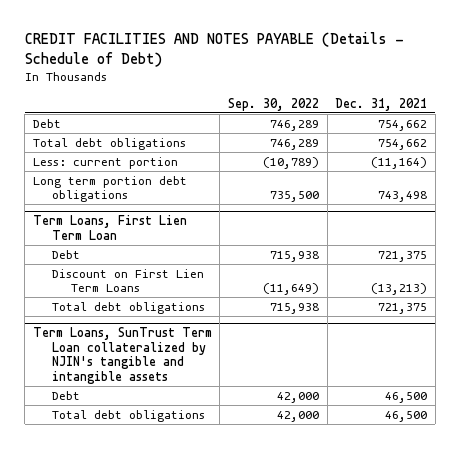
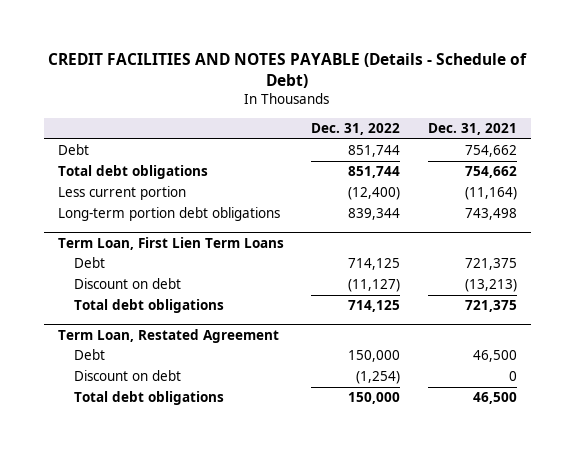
- | Sep. 30, 2022 | Dec. 31, 2021
+ | Dec. 31, 2022 | Dec. 31, 2021
- Less: current portion | (10,789) | (11,164)
- Long term portion debt obligations | 735,500 | 743,498
- Term Loans, First Lien Term Loan
+ Less current portion | (12,400) | (11,164)
+ Long-term portion debt obligations | 839,344 | 743,498
+ Term Loan, First Lien Term Loans
- Discount on First Lien Term Loans | (11,649) | (13,213)
+ Discount on debt | (11,127) | (13,213)
- Term Loans, SunTrust Term Loan collateralized by NJIN's tangible and intangible assets
+ Term Loan, Restated Agreement
+ Discount on debt | (1,254) | 0

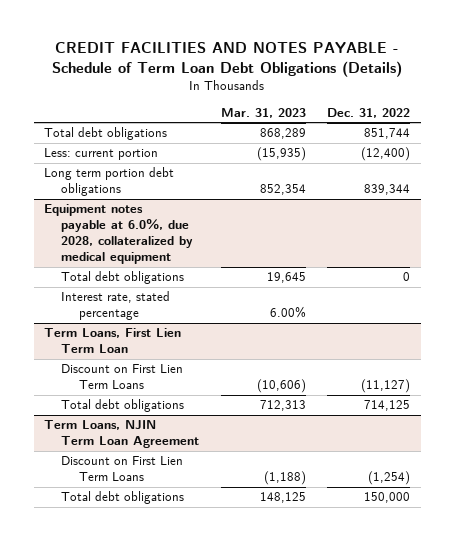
- CREDIT FACILITIES AND NOTES PAYABLE (Details - Schedule of Debt)
+ CREDIT FACILITIES AND NOTES PAYABLE - Schedule of Term Loan Debt Obligations (Details)
- | Dec. 31, 2022 | Dec. 31, 2021
+ | Mar. 31, 2023 | Dec. 31, 2022
- Debt | 851,744 | 754,662
- Less current portion | (12,400) | (11,164)
- Long-term portion debt obligations | 839,344 | 743,498
- Term Loan, First Lien Term Loans
- Debt | 714,125 | 721,375
- Discount on debt | (11,127) | (13,213)
+ Less: current portion | (15,935) | (12,400)
+ Long term portion debt obligations | 852,354 | 839,344
+ Equipment notes payable at 6.0%, due 2028, collateralized by medical equipment
+ Total debt obligations | 19,645 | 0
+ Interest rate, stated percentage | 6.00% |
+ Term Loans, First Lien Term Loan
+ Discount on First Lien Term Loans | (10,606) | (11,127)
- Term Loan, Restated Agreement
- Debt | 150,000 | 46,500
- Discount on debt | (1,254) | 0
+ Term Loans, NJIN Term Loan Agreement
+ Discount on First Lien Term Loans | (1,188) | (1,254)

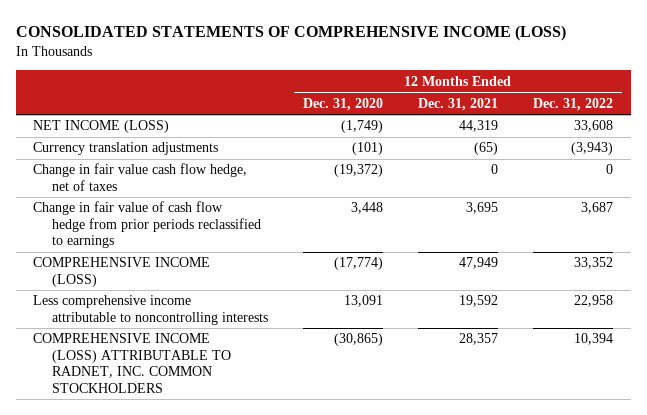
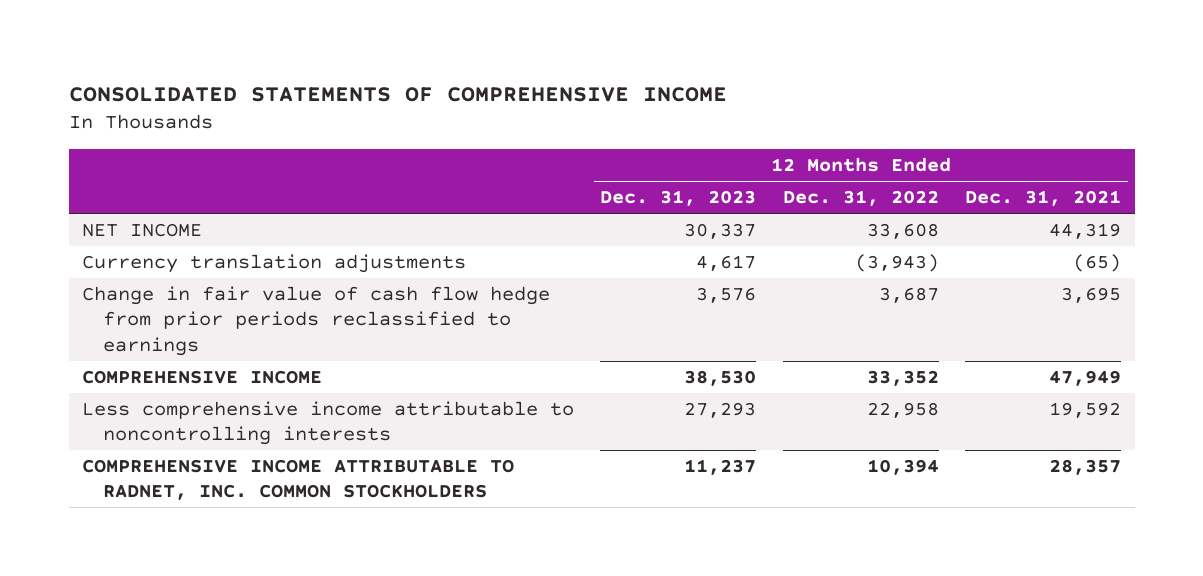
- CONSOLIDATED STATEMENTS OF COMPREHENSIVE INCOME (LOSS)
+ CONSOLIDATED STATEMENTS OF COMPREHENSIVE INCOME
- | 12 Months Ended Dec. 31, 2020 | 12 Months Ended Dec. 31, 2021 | 12 Months Ended Dec. 31, 2022
+ | 12 Months Ended Dec. 31, 2023 | 12 Months Ended Dec. 31, 2022 | 12 Months Ended Dec. 31, 2021
- NET INCOME (LOSS) | (1,749) | 44,319 | 33,608
+ NET INCOME | 30,337 | 33,608 | 44,319
- Change in fair value cash flow hedge, net of taxes | (19,372) | 0 | 0
- COMPREHENSIVE INCOME (LOSS) | (17,774) | 47,949 | 33,352
+ COMPREHENSIVE INCOME | 38,530 | 33,352 | 47,949
- COMPREHENSIVE INCOME (LOSS) ATTRIBUTABLE TO RADNET, INC. COMMON STOCKHOLDERS | (30,865) | 28,357 | 10,394
+ COMPREHENSIVE INCOME ATTRIBUTABLE TO RADNET, INC. COMMON STOCKHOLDERS | 11,237 | 10,394 | 28,357

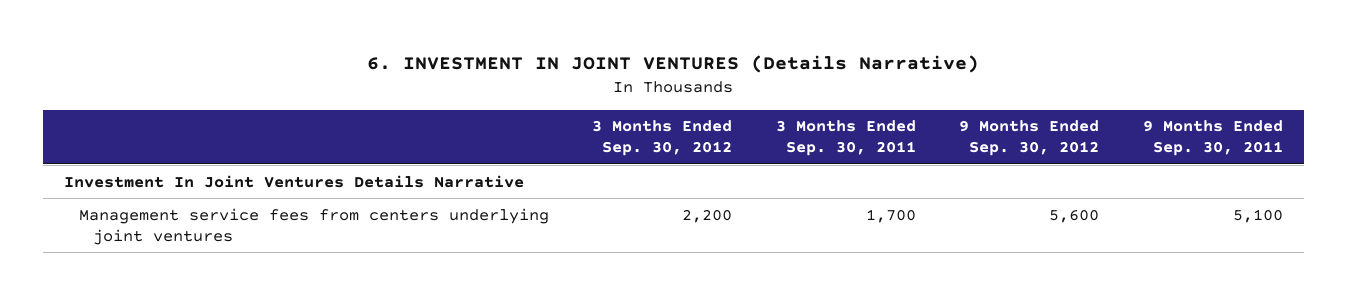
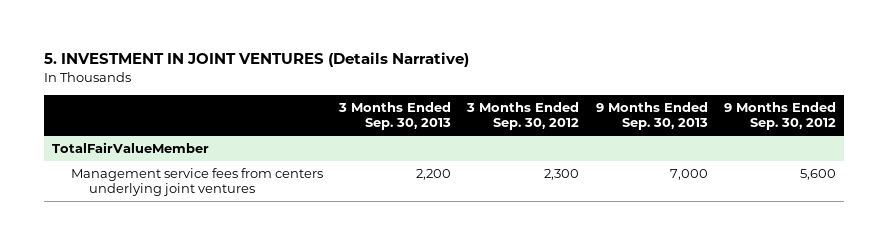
- 6. INVESTMENT IN JOINT VENTURES (Details Narrative)
+ 5. INVESTMENT IN JOINT VENTURES (Details Narrative)
- | 3 Months Ended Sep. 30, 2012 | 3 Months Ended Sep. 30, 2011 | 9 Months Ended Sep. 30, 2012 | 9 Months Ended Sep. 30, 2011
+ | 3 Months Ended Sep. 30, 2013 | 3 Months Ended Sep. 30, 2012 | 9 Months Ended Sep. 30, 2013 | 9 Months Ended Sep. 30, 2012
- Investment In Joint Ventures Details Narrative
- Management service fees from centers underlying joint ventures | 2,200 | 1,700 | 5,600 | 5,100
+ TotalFairValueMember
+ Management service fees from centers underlying joint ventures | 2,200 | 2,300 | 7,000 | 5,600

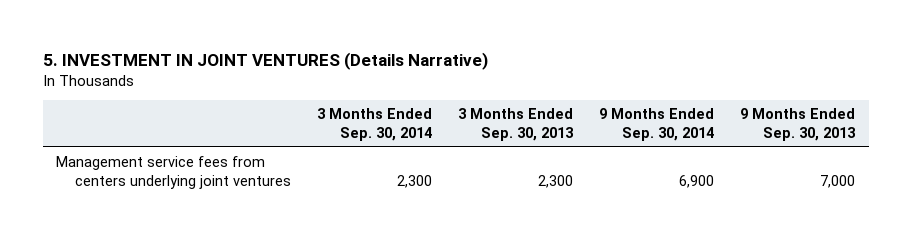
- | 3 Months Ended Sep. 30, 2013 | 3 Months Ended Sep. 30, 2012 | 9 Months Ended Sep. 30, 2013 | 9 Months Ended Sep. 30, 2012
+ | 3 Months Ended Sep. 30, 2014 | 3 Months Ended Sep. 30, 2013 | 9 Months Ended Sep. 30, 2014 | 9 Months Ended Sep. 30, 2013
- TotalFairValueMember
- Management service fees from centers underlying joint ventures | 2,200 | 2,300 | 7,000 | 5,600
+ Management service fees from centers underlying joint ventures | 2,300 | 2,300 | 6,900 | 7,000

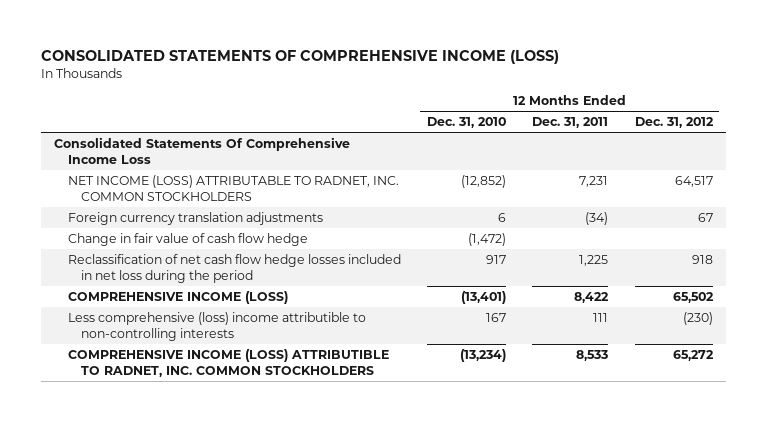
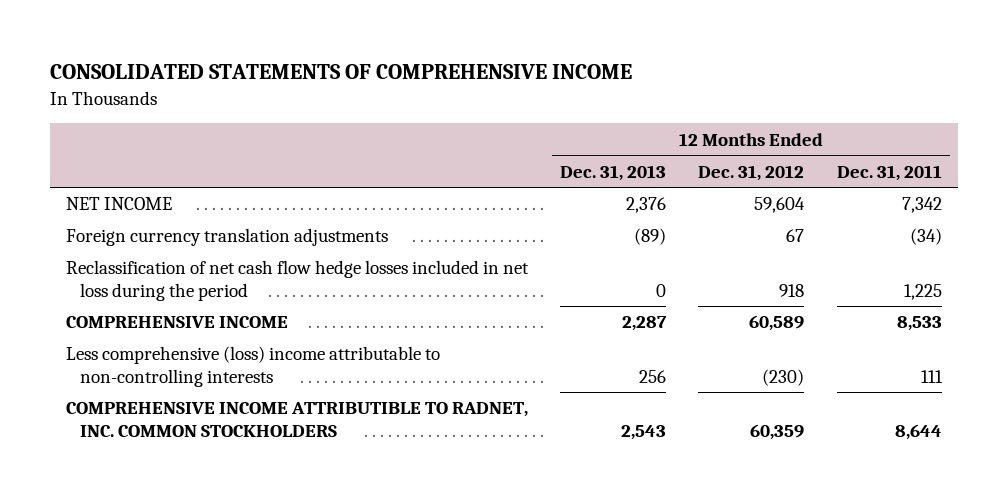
- CONSOLIDATED STATEMENTS OF COMPREHENSIVE INCOME (LOSS)
+ CONSOLIDATED STATEMENTS OF COMPREHENSIVE INCOME
- | 12 Months Ended Dec. 31, 2010 | 12 Months Ended Dec. 31, 2011 | 12 Months Ended Dec. 31, 2012
+ | 12 Months Ended Dec. 31, 2013 | 12 Months Ended Dec. 31, 2012 | 12 Months Ended Dec. 31, 2011
- Consolidated Statements Of Comprehensive Income Loss
- NET INCOME (LOSS) ATTRIBUTABLE TO RADNET, INC. COMMON STOCKHOLDERS | (12,852) | 7,231 | 64,517
+ NET INCOME | 2,376 | 59,604 | 7,342
- Change in fair value of cash flow hedge | (1,472) | |
- COMPREHENSIVE INCOME (LOSS) | (13,401) | 8,422 | 65,502
- Less comprehensive (loss) income attributible to non-controlling interests | 167 | 111 | (230)
- COMPREHENSIVE INCOME (LOSS) ATTRIBUTIBLE TO RADNET, INC. COMMON STOCKHOLDERS | (13,234) | 8,533 | 65,272
+ COMPREHENSIVE INCOME | 2,287 | 60,589 | 8,533
+ Less comprehensive (loss) income attributable to non-controlling interests | 256 | (230) | 111
+ COMPREHENSIVE INCOME ATTRIBUTIBLE TO RADNET, INC. COMMON STOCKHOLDERS | 2,543 | 60,359 | 8,644

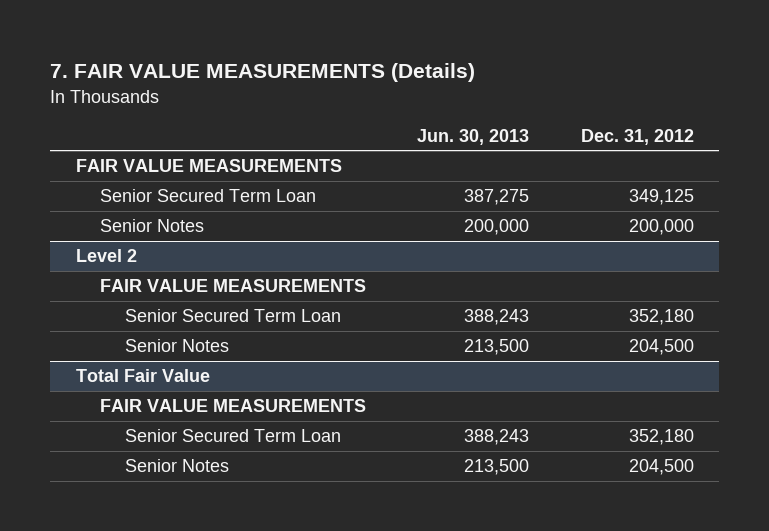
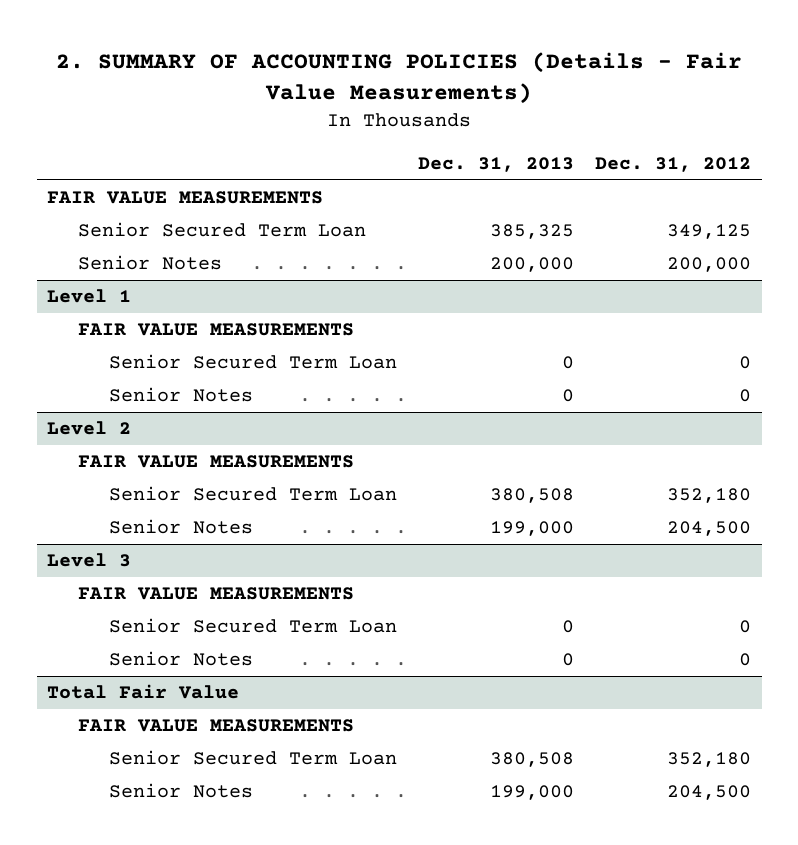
- 7. FAIR VALUE MEASUREMENTS (Details)
+ 2. SUMMARY OF ACCOUNTING POLICIES (Details - Fair Value Measurements)
- | Jun. 30, 2013 | Dec. 31, 2012
+ | Dec. 31, 2013 | Dec. 31, 2012
+ Level 1
+ FAIR VALUE MEASUREMENTS
+ Senior Secured Term Loan | 0 | 0
+ Senior Notes | 0 | 0
+ Level 3
+ FAIR VALUE MEASUREMENTS
+ Senior Secured Term Loan | 0 | 0
+ Senior Notes | 0 | 0

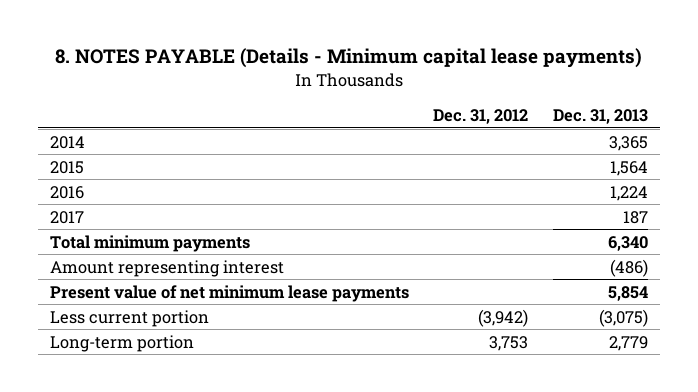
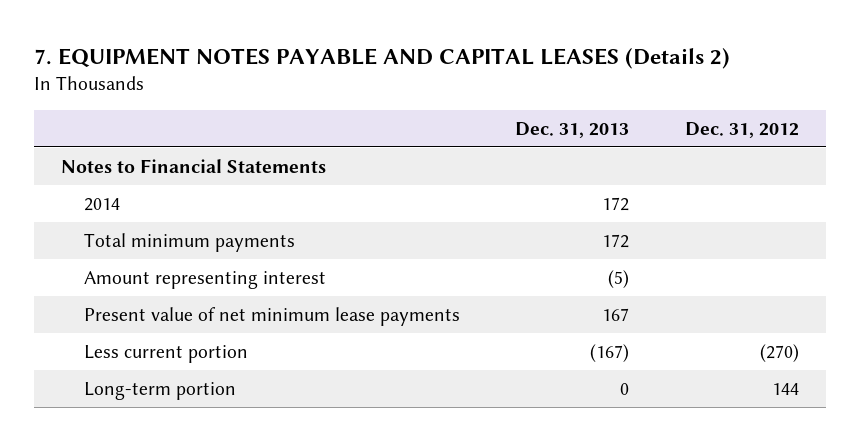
- 8. NOTES PAYABLE (Details - Minimum capital lease payments)
+ 7. EQUIPMENT NOTES PAYABLE AND CAPITAL LEASES (Details 2)
- | Dec. 31, 2012 | Dec. 31, 2013
+ | Dec. 31, 2013 | Dec. 31, 2012
- 2014 | | 3,365
- 2015 | | 1,564
- 2016 | | 1,224
- 2017 | | 187
- Total minimum payments | | 6,340
- Amount representing interest | | (486)
- Present value of net minimum lease payments | | 5,854
- Less current portion | (3,942) | (3,075)
- Long-term portion | 3,753 | 2,779
+ Notes to Financial Statements
+ 2014 | 172 |
+ Total minimum payments | 172 |
+ Amount representing interest | (5) |
+ Present value of net minimum lease payments | 167 |
+ Less current portion | (167) | (270)
+ Long-term portion | 0 | 144

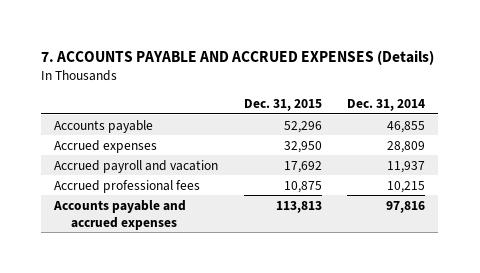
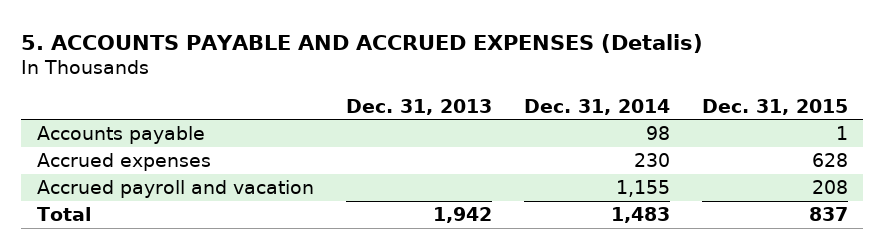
- 7. ACCOUNTS PAYABLE AND ACCRUED EXPENSES (Details)
+ 5. ACCOUNTS PAYABLE AND ACCRUED EXPENSES (Detalis)
- | Dec. 31, 2015 | Dec. 31, 2014
+ | Dec. 31, 2013 | Dec. 31, 2014 | Dec. 31, 2015
- Accounts payable | 52,296 | 46,855
- Accrued expenses | 32,950 | 28,809
- Accrued payroll and vacation | 17,692 | 11,937
- Accrued professional fees | 10,875 | 10,215
- Accounts payable and accrued expenses | 113,813 | 97,816
+ Accounts payable | | 98 | 1
+ Accrued expenses | | 230 | 628
+ Accrued payroll and vacation | | 1,155 | 208
+ Total | 1,942 | 1,483 | 837

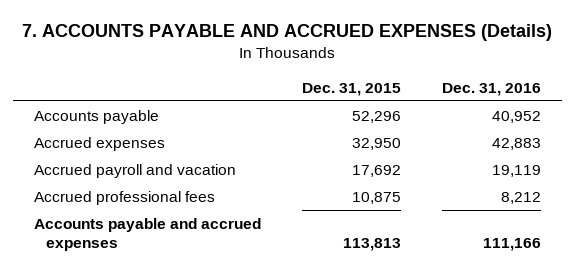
- 5. ACCOUNTS PAYABLE AND ACCRUED EXPENSES (Detalis)
+ 7. ACCOUNTS PAYABLE AND ACCRUED EXPENSES (Details)
- | Dec. 31, 2013 | Dec. 31, 2014 | Dec. 31, 2015
+ | Dec. 31, 2015 | Dec. 31, 2016
- Accounts payable | | 98 | 1
- Accrued expenses | | 230 | 628
- Accrued payroll and vacation | | 1,155 | 208
- Total | 1,942 | 1,483 | 837
+ Accounts payable | 52,296 | 40,952
+ Accrued expenses | 32,950 | 42,883
+ Accrued payroll and vacation | 17,692 | 19,119
+ Accrued professional fees | 10,875 | 8,212
+ Accounts payable and accrued expenses | 113,813 | 111,166

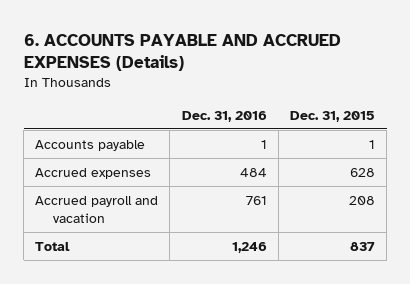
- 7. ACCOUNTS PAYABLE AND ACCRUED EXPENSES (Details)
+ 6. ACCOUNTS PAYABLE AND ACCRUED EXPENSES (Details)
- | Dec. 31, 2015 | Dec. 31, 2016
+ | Dec. 31, 2016 | Dec. 31, 2015
- Accounts payable | 52,296 | 40,952
- Accrued expenses | 32,950 | 42,883
- Accrued payroll and vacation | 17,692 | 19,119
- Accrued professional fees | 10,875 | 8,212
- Accounts payable and accrued expenses | 113,813 | 111,166
+ Accounts payable | 1 | 1
+ Accrued expenses | 484 | 628
+ Accrued payroll and vacation | 761 | 208
+ Total | 1,246 | 837

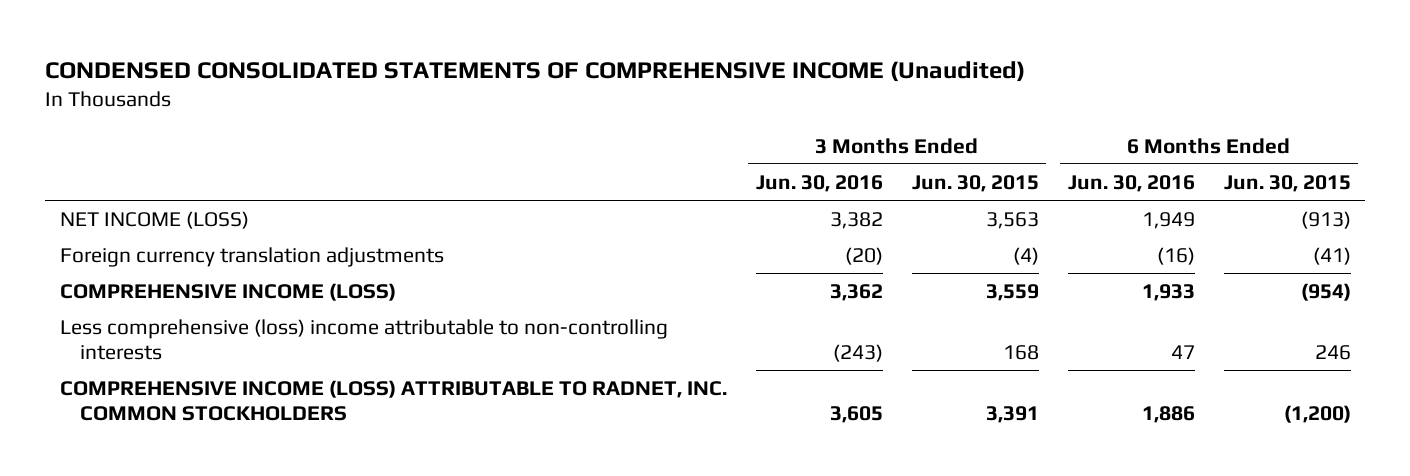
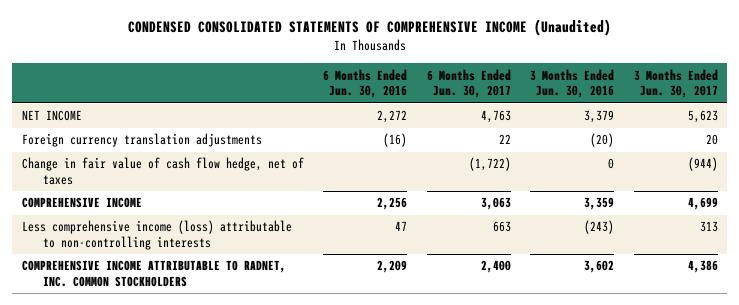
- | 3 Months Ended Jun. 30, 2016 | 3 Months Ended Jun. 30, 2015 | 6 Months Ended Jun. 30, 2016 | 6 Months Ended Jun. 30, 2015
+ | 6 Months Ended Jun. 30, 2016 | 6 Months Ended Jun. 30, 2017 | 3 Months Ended Jun. 30, 2016 | 3 Months Ended Jun. 30, 2017
- NET INCOME (LOSS) | 3,382 | 3,563 | 1,949 | (913)
+ NET INCOME | 2,272 | 4,763 | 3,379 | 5,623
- COMPREHENSIVE INCOME (LOSS) | 3,362 | 3,559 | 1,933 | (954)
- Less comprehensive (loss) income attributable to non-controlling interests | (243) | 168 | 47 | 246
- COMPREHENSIVE INCOME (LOSS) ATTRIBUTABLE TO RADNET, INC. COMMON STOCKHOLDERS | 3,605 | 3,391 | 1,886 | (1,200)
+ Change in fair value of cash flow hedge, net of taxes | | (1,722) | 0 | (944)
+ COMPREHENSIVE INCOME | 2,256 | 3,063 | 3,359 | 4,699
+ Less comprehensive income (loss) attributable to non-controlling interests | 47 | 663 | (243) | 313
+ COMPREHENSIVE INCOME ATTRIBUTABLE TO RADNET, INC. COMMON STOCKHOLDERS | 2,209 | 2,400 | 3,602 | 4,386

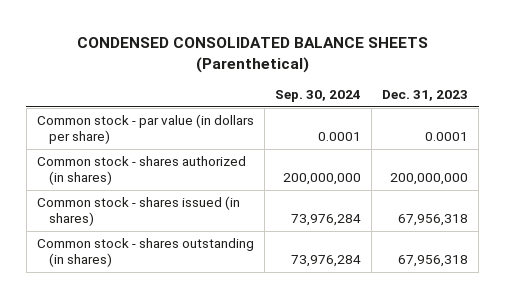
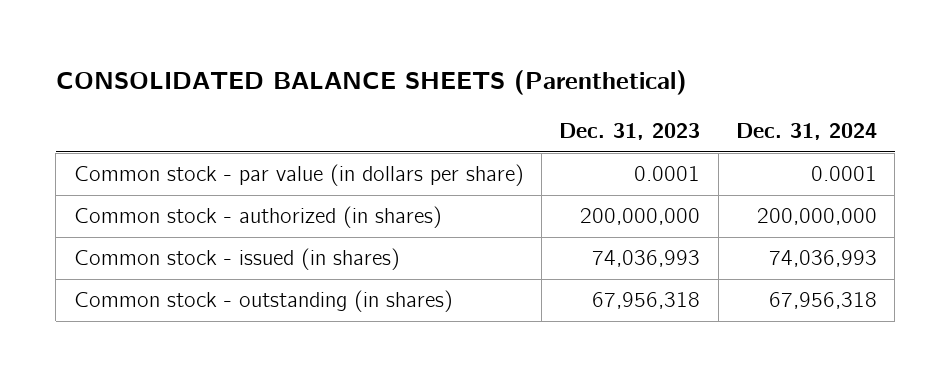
- CONDENSED CONSOLIDATED BALANCE SHEETS (Parenthetical)
+ CONSOLIDATED BALANCE SHEETS (Parenthetical)
- | Sep. 30, 2024 | Dec. 31, 2023
+ | Dec. 31, 2023 | Dec. 31, 2024
- Common stock - shares authorized (in shares) | 200,000,000 | 200,000,000
- Common stock - shares issued (in shares) | 73,976,284 | 67,956,318
- Common stock - shares outstanding (in shares) | 73,976,284 | 67,956,318
+ Common stock - authorized (in shares) | 200,000,000 | 200,000,000
+ Common stock - issued (in shares) | 74,036,993 | 74,036,993
+ Common stock - outstanding (in shares) | 67,956,318 | 67,956,318

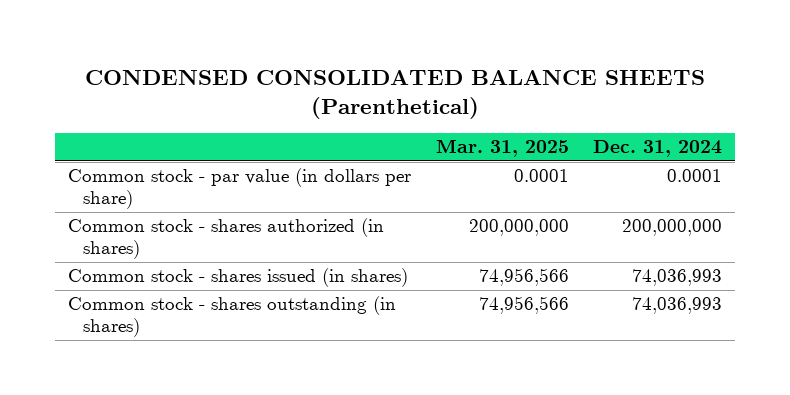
- CONSOLIDATED BALANCE SHEETS (Parenthetical)
+ CONDENSED CONSOLIDATED BALANCE SHEETS (Parenthetical)
- | Dec. 31, 2023 | Dec. 31, 2024
+ | Mar. 31, 2025 | Dec. 31, 2024
- Common stock - authorized (in shares) | 200,000,000 | 200,000,000
- Common stock - issued (in shares) | 74,036,993 | 74,036,993
- Common stock - outstanding (in shares) | 67,956,318 | 67,956,318
+ Common stock - shares authorized (in shares) | 200,000,000 | 200,000,000
+ Common stock - shares issued (in shares) | 74,956,566 | 74,036,993
+ Common stock - shares outstanding (in shares) | 74,956,566 | 74,036,993

